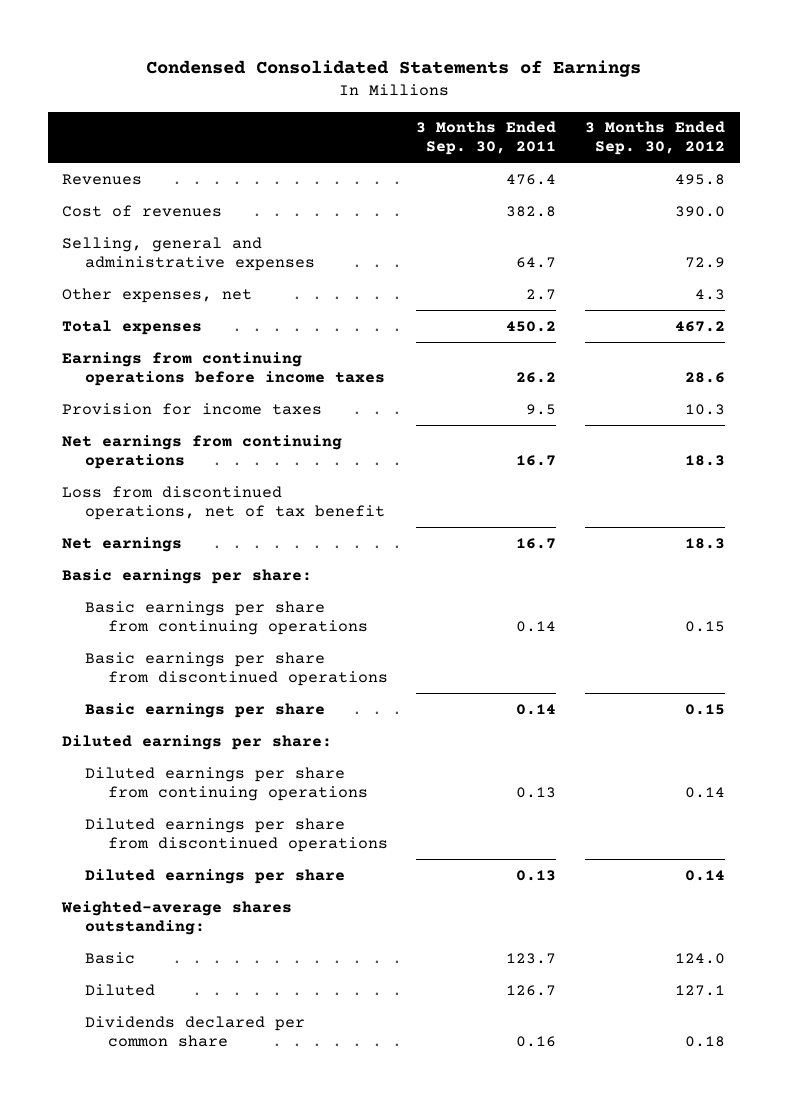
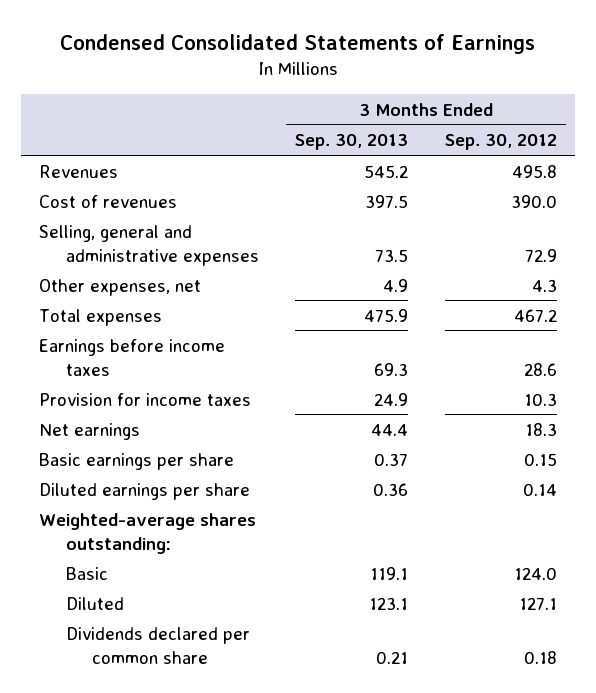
- | 3 Months Ended Sep. 30, 2011 | 3 Months Ended Sep. 30, 2012
+ | 3 Months Ended Sep. 30, 2013 | 3 Months Ended Sep. 30, 2012
- Earnings from continuing operations before income taxes | 26.2 | 28.6
+ Earnings before income taxes | 69.3 | 28.6
- Net earnings from continuing operations | 16.7 | 18.3
- Loss from discontinued operations, net of tax benefit
- Basic earnings per share:
- Basic earnings per share from continuing operations | 0.14 | 0.15
- Basic earnings per share from discontinued operations
- Diluted earnings per share:
- Diluted earnings per share from continuing operations | 0.13 | 0.14
- Diluted earnings per share from discontinued operations

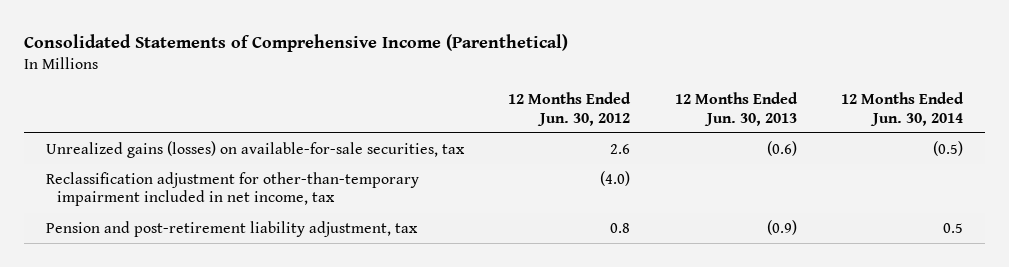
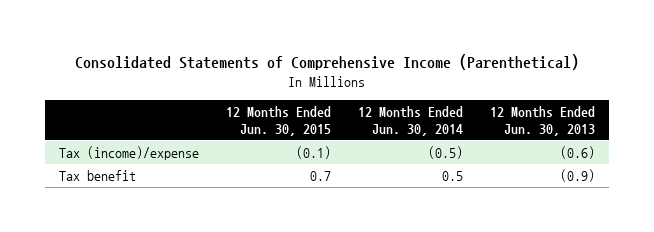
- | 12 Months Ended Jun. 30, 2012 | 12 Months Ended Jun. 30, 2013 | 12 Months Ended Jun. 30, 2014
+ | 12 Months Ended Jun. 30, 2015 | 12 Months Ended Jun. 30, 2014 | 12 Months Ended Jun. 30, 2013
- Unrealized gains (losses) on available-for-sale securities, tax | 2.6 | (0.6) | (0.5)
- Reclassification adjustment for other-than-temporary impairment included in net income, tax | (4.0) | |
- Pension and post-retirement liability adjustment, tax | 0.8 | (0.9) | 0.5
+ Tax (income)/expense | (0.1) | (0.5) | (0.6)
+ Tax benefit | 0.7 | 0.5 | (0.9)

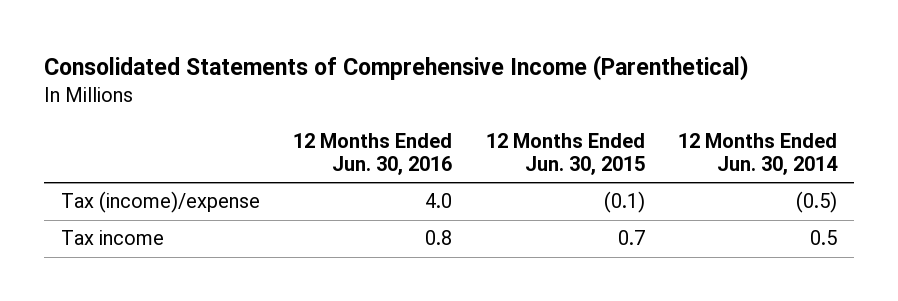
- | 12 Months Ended Jun. 30, 2015 | 12 Months Ended Jun. 30, 2014 | 12 Months Ended Jun. 30, 2013
+ | 12 Months Ended Jun. 30, 2016 | 12 Months Ended Jun. 30, 2015 | 12 Months Ended Jun. 30, 2014
- Tax benefit | 0.7 | 0.5 | (0.9)
+ Tax income | 0.8 | 0.7 | 0.5

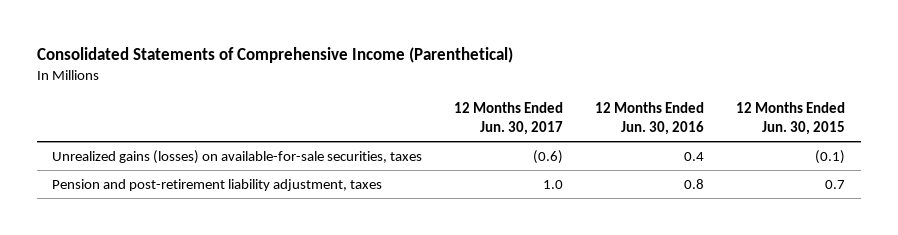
- | 12 Months Ended Jun. 30, 2016 | 12 Months Ended Jun. 30, 2015 | 12 Months Ended Jun. 30, 2014
+ | 12 Months Ended Jun. 30, 2017 | 12 Months Ended Jun. 30, 2016 | 12 Months Ended Jun. 30, 2015
- Tax (income)/expense | 4.0 | (0.1) | (0.5)
- Tax income | 0.8 | 0.7 | 0.5
+ Unrealized gains (losses) on available-for-sale securities, taxes | (0.6) | 0.4 | (0.1)
+ Pension and post-retirement liability adjustment, taxes | 1.0 | 0.8 | 0.7

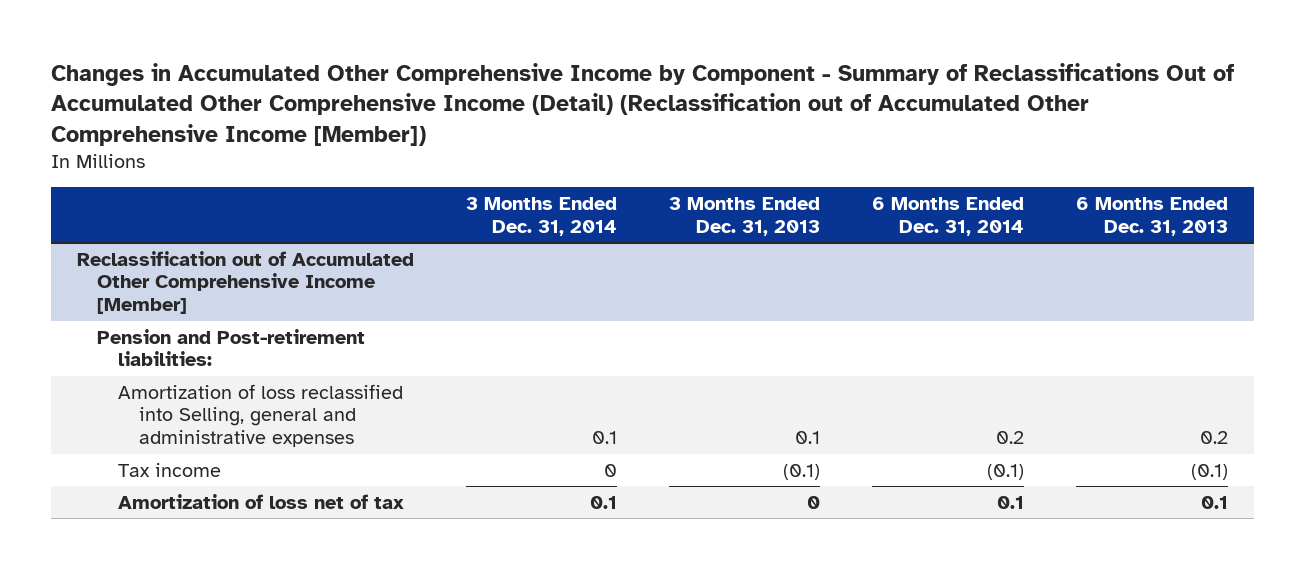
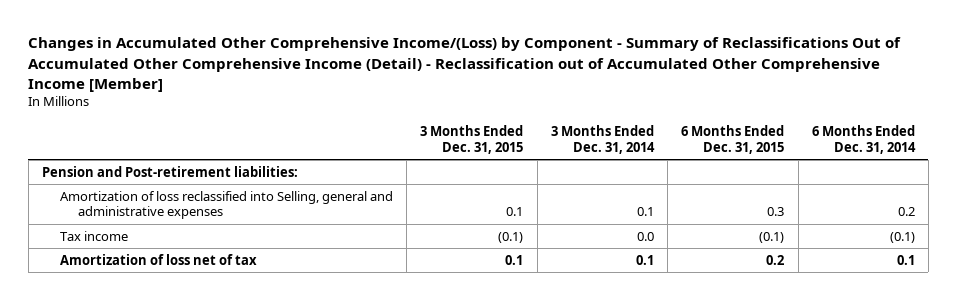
- Changes in Accumulated Other Comprehensive Income by Component - Summary of Reclassifications Out of Accumulated Other Comprehensive Income (Detail) (Reclassification out of Accumulated Other Comprehensive Income [Member])
+ Changes in Accumulated Other Comprehensive Income/(Loss) by Component - Summary of Reclassifications Out of Accumulated Other Comprehensive Income (Detail) - Reclassification out of Accumulated Other Comprehensive Income [Member]
- | 3 Months Ended Dec. 31, 2014 | 3 Months Ended Dec. 31, 2013 | 6 Months Ended Dec. 31, 2014 | 6 Months Ended Dec. 31, 2013
+ | 3 Months Ended Dec. 31, 2015 | 3 Months Ended Dec. 31, 2014 | 6 Months Ended Dec. 31, 2015 | 6 Months Ended Dec. 31, 2014
- Reclassification out of Accumulated Other Comprehensive Income [Member]
- Tax income | 0 | (0.1) | (0.1) | (0.1)
+ Tax income | (0.1) | 0.0 | (0.1) | (0.1)

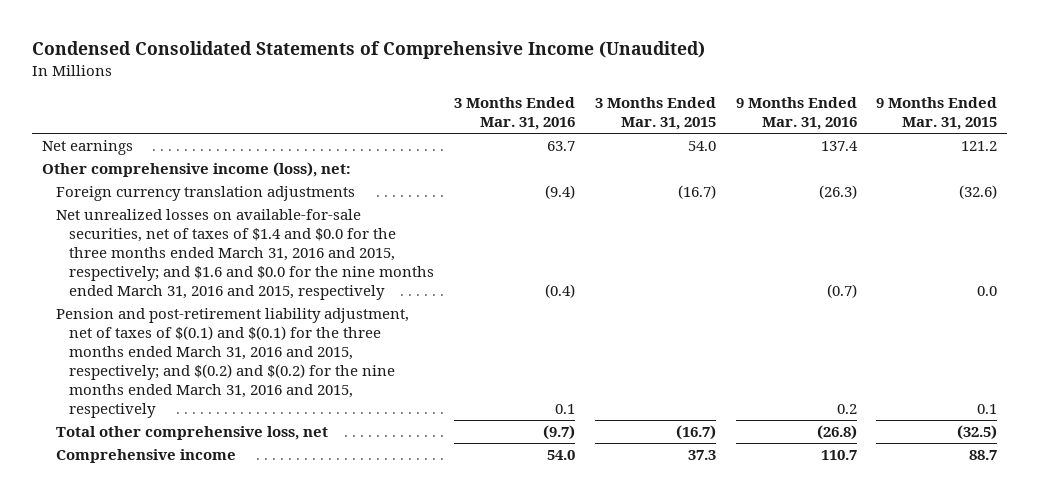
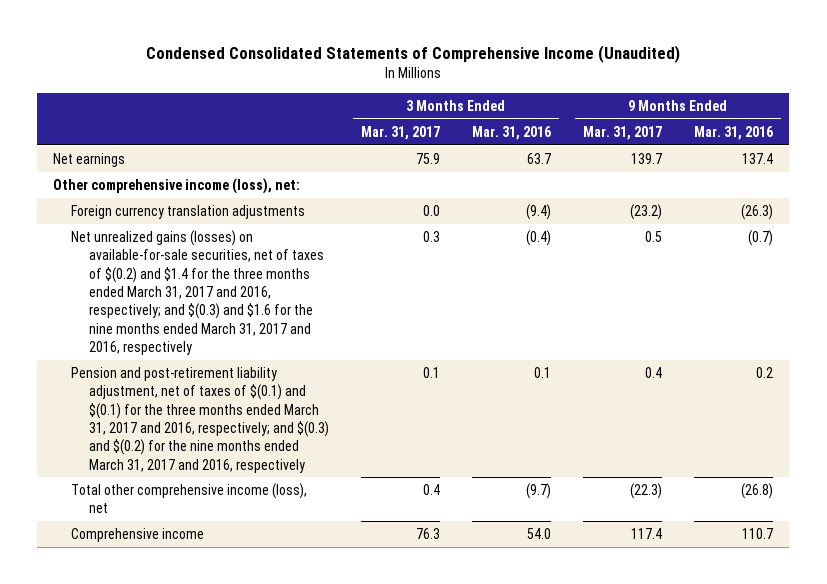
- | 3 Months Ended Mar. 31, 2016 | 3 Months Ended Mar. 31, 2015 | 9 Months Ended Mar. 31, 2016 | 9 Months Ended Mar. 31, 2015
+ | 3 Months Ended Mar. 31, 2017 | 3 Months Ended Mar. 31, 2016 | 9 Months Ended Mar. 31, 2017 | 9 Months Ended Mar. 31, 2016
- Net unrealized losses on available-for-sale securities, net of taxes of $1.4 and $0.0 for the three months ended March 31, 2016 and 2015, respectively; and $1.6 and $0.0 for the nine months ended March 31, 2016 and 2015, respectively | (0.4) | | (0.7) | 0.0
- Pension and post-retirement liability adjustment, net of taxes of $(0.1) and $(0.1) for the three months ended March 31, 2016 and 2015, respectively; and $(0.2) and $(0.2) for the nine months ended March 31, 2016 and 2015, respectively | 0.1 | | 0.2 | 0.1
- Total other comprehensive loss, net | (9.7) | (16.7) | (26.8) | (32.5)
+ Net unrealized gains (losses) on available-for-sale securities, net of taxes of $(0.2) and $1.4 for the three months ended March 31, 2017 and 2016, respectively; and $(0.3) and $1.6 for the nine months ended March 31, 2017 and 2016, respectively | 0.3 | (0.4) | 0.5 | (0.7)
+ Pension and post-retirement liability adjustment, net of taxes of $(0.1) and $(0.1) for the three months ended March 31, 2017 and 2016, respectively; and $(0.3) and $(0.2) for the nine months ended March 31, 2017 and 2016, respectively | 0.1 | 0.1 | 0.4 | 0.2
+ Total other comprehensive income (loss), net | 0.4 | (9.7) | (22.3) | (26.8)

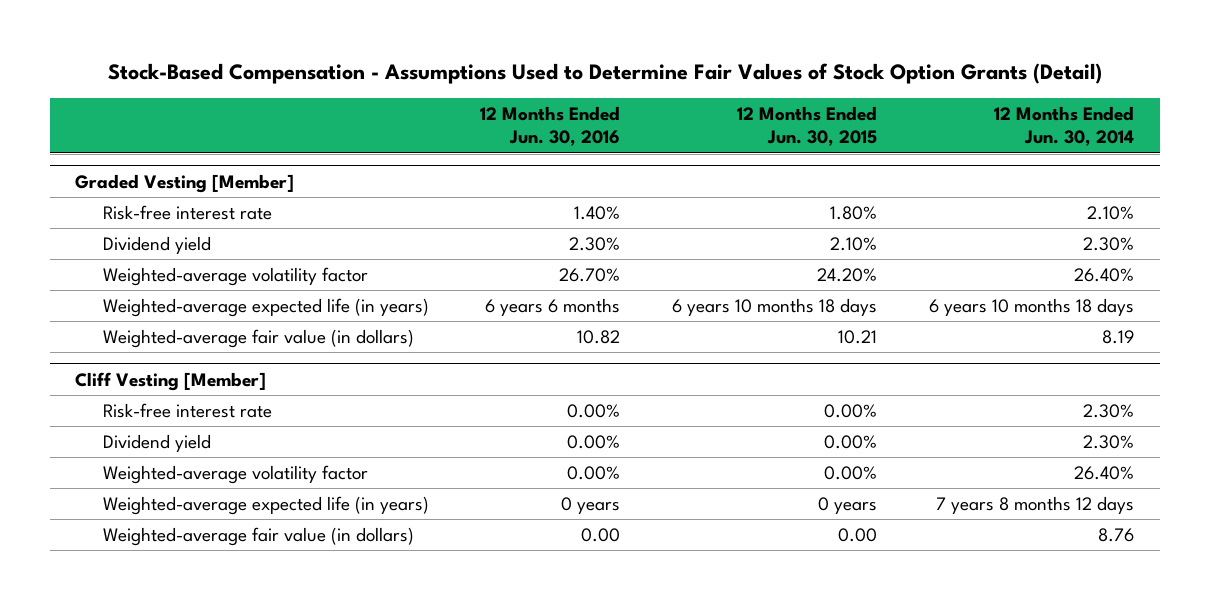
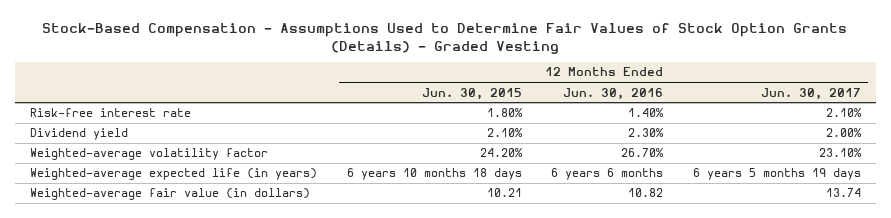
- Stock-Based Compensation - Assumptions Used to Determine Fair Values of Stock Option Grants (Detail)
+ Stock-Based Compensation - Assumptions Used to Determine Fair Values of Stock Option Grants (Details) - Graded Vesting
- | 12 Months Ended Jun. 30, 2016 | 12 Months Ended Jun. 30, 2015 | 12 Months Ended Jun. 30, 2014
+ | 12 Months Ended Jun. 30, 2015 | 12 Months Ended Jun. 30, 2016 | 12 Months Ended Jun. 30, 2017
- Graded Vesting [Member]
- Cliff Vesting [Member]
- Risk-free interest rate | 0.00% | 0.00% | 2.30%
- Dividend yield | 0.00% | 0.00% | 2.30%
- Weighted-average volatility factor | 0.00% | 0.00% | 26.40%
- Weighted-average expected life (in years) | 0 years | 0 years | 7 years 8 months 12 days
- Weighted-average fair value (in dollars) | 0.00 | 0.00 | 8.76

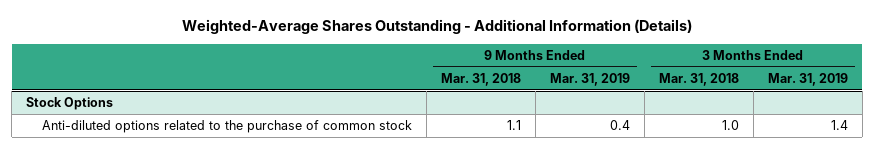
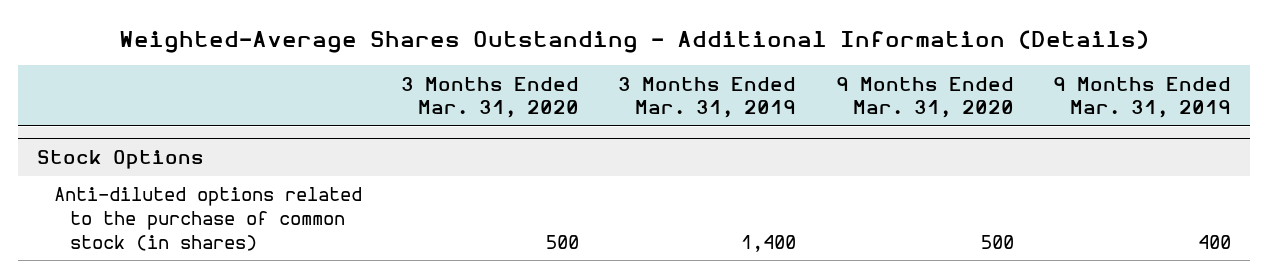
- | 9 Months Ended Mar. 31, 2018 | 9 Months Ended Mar. 31, 2019 | 3 Months Ended Mar. 31, 2018 | 3 Months Ended Mar. 31, 2019
+ | 3 Months Ended Mar. 31, 2020 | 3 Months Ended Mar. 31, 2019 | 9 Months Ended Mar. 31, 2020 | 9 Months Ended Mar. 31, 2019
@ Stock Options
- Anti-diluted options related to the purchase of common stock | 1.1 | 0.4 | 1.0 | 1.4
+ Anti-diluted options related to the purchase of common stock (in shares) | 500 | 1,400 | 500 | 400

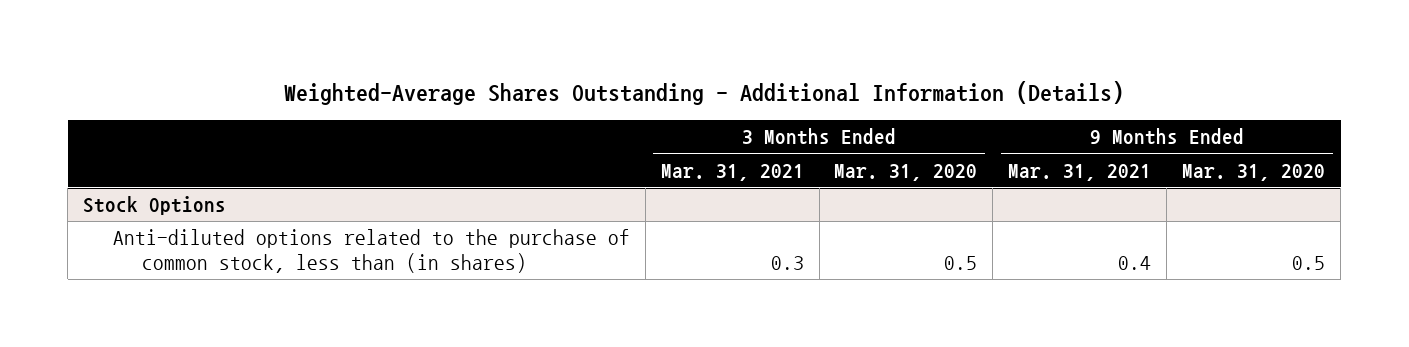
- | 3 Months Ended Mar. 31, 2020 | 3 Months Ended Mar. 31, 2019 | 9 Months Ended Mar. 31, 2020 | 9 Months Ended Mar. 31, 2019
+ | 3 Months Ended Mar. 31, 2021 | 3 Months Ended Mar. 31, 2020 | 9 Months Ended Mar. 31, 2021 | 9 Months Ended Mar. 31, 2020
@ Stock Options
- Anti-diluted options related to the purchase of common stock (in shares) | 500 | 1,400 | 500 | 400
+ Anti-diluted options related to the purchase of common stock, less than (in shares) | 0.3 | 0.5 | 0.4 | 0.5

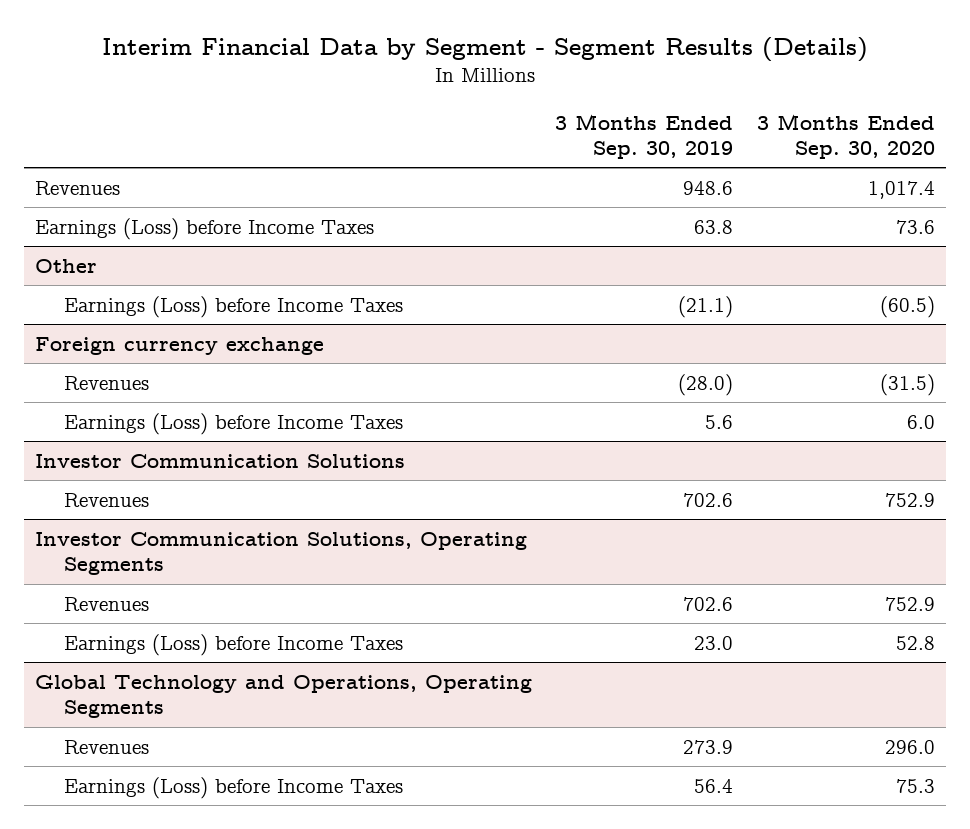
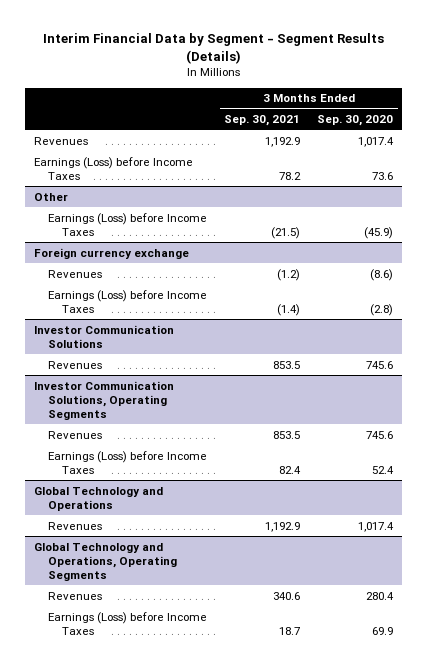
- | 3 Months Ended Sep. 30, 2019 | 3 Months Ended Sep. 30, 2020
+ | 3 Months Ended Sep. 30, 2021 | 3 Months Ended Sep. 30, 2020
@ Other
- Earnings (Loss) before Income Taxes | (21.1) | (60.5)
+ Earnings (Loss) before Income Taxes | (21.5) | (45.9)
@ Foreign currency exchange
- Revenues | (28.0) | (31.5)
- Earnings (Loss) before Income Taxes | 5.6 | 6.0
+ Revenues | (1.2) | (8.6)
+ Earnings (Loss) before Income Taxes | (1.4) | (2.8)
@ Investor Communication Solutions
- Revenues | 702.6 | 752.9
+ Revenues | 853.5 | 745.6
@ Investor Communication Solutions, Operating Segments
- Revenues | 702.6 | 752.9
- Earnings (Loss) before Income Taxes | 23.0 | 52.8
+ Revenues | 853.5 | 745.6
+ Earnings (Loss) before Income Taxes | 82.4 | 52.4
+ Global Technology and Operations
+ Revenues | 1,192.9 | 1,017.4
@ Global Technology and Operations, Operating Segments
- Revenues | 273.9 | 296.0
- Earnings (Loss) before Income Taxes | 56.4 | 75.3
+ Revenues | 340.6 | 280.4
+ Earnings (Loss) before Income Taxes | 18.7 | 69.9

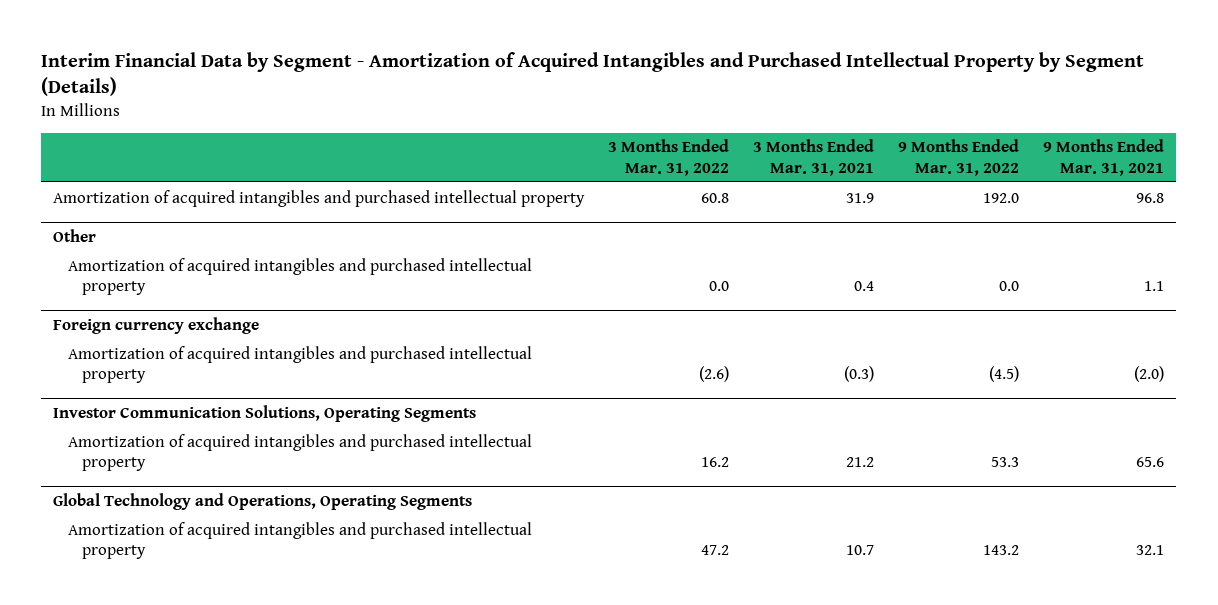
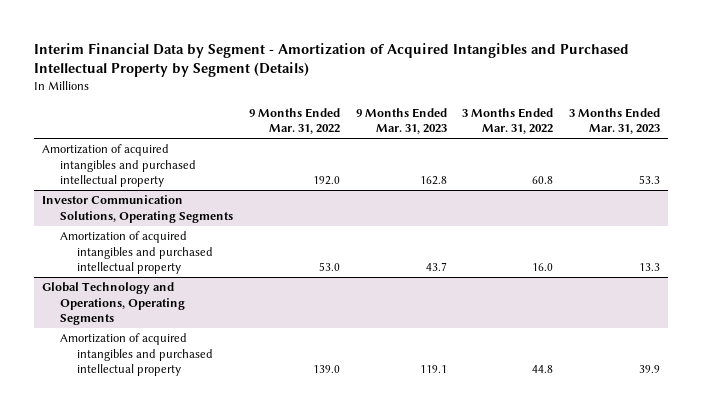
- | 3 Months Ended Mar. 31, 2022 | 3 Months Ended Mar. 31, 2021 | 9 Months Ended Mar. 31, 2022 | 9 Months Ended Mar. 31, 2021
+ | 9 Months Ended Mar. 31, 2022 | 9 Months Ended Mar. 31, 2023 | 3 Months Ended Mar. 31, 2022 | 3 Months Ended Mar. 31, 2023
- Other
- Amortization of acquired intangibles and purchased intellectual property | 0.0 | 0.4 | 0.0 | 1.1
- Foreign currency exchange
- Amortization of acquired intangibles and purchased intellectual property | (2.6) | (0.3) | (4.5) | (2.0)
@ Investor Communication Solutions, Operating Segments
- Amortization of acquired intangibles and purchased intellectual property | 16.2 | 21.2 | 53.3 | 65.6
+ Amortization of acquired intangibles and purchased intellectual property | 53.0 | 43.7 | 16.0 | 13.3
@ Global Technology and Operations, Operating Segments
- Amortization of acquired intangibles and purchased intellectual property | 47.2 | 10.7 | 143.2 | 32.1
+ Amortization of acquired intangibles and purchased intellectual property | 139.0 | 119.1 | 44.8 | 39.9

